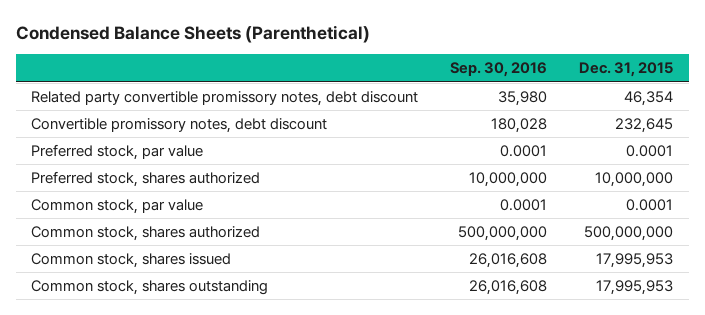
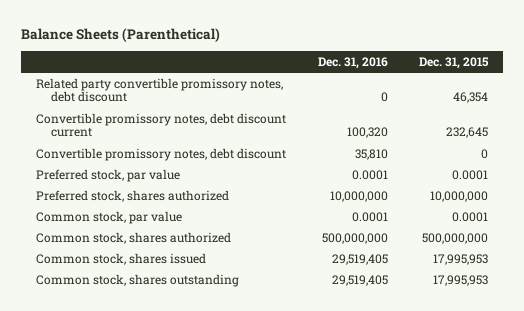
- Condensed Balance Sheets (Parenthetical)
+ Balance Sheets (Parenthetical)
- | Sep. 30, 2016 | Dec. 31, 2015
+ | Dec. 31, 2016 | Dec. 31, 2015
- Convertible promissory notes, debt discount | 180,028 | 232,645
+ Convertible promissory notes, debt discount current | 100,320 | 232,645
+ Convertible promissory notes, debt discount | 35,810 | 0

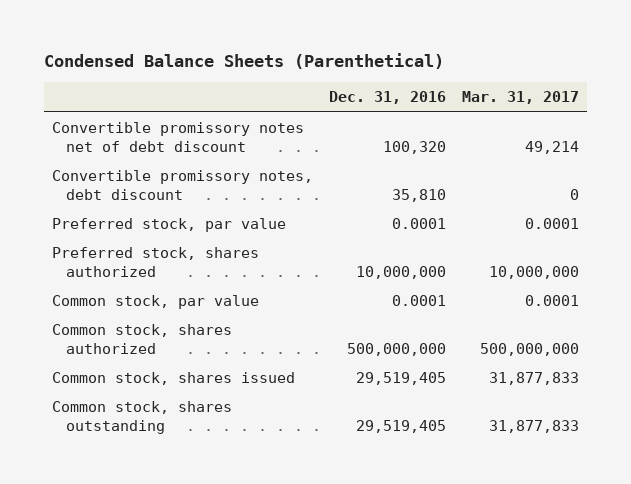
- Balance Sheets (Parenthetical)
+ Condensed Balance Sheets (Parenthetical)
- | Dec. 31, 2016 | Dec. 31, 2015
+ | Dec. 31, 2016 | Mar. 31, 2017
- Related party convertible promissory notes, debt discount | 0 | 46,354
- Convertible promissory notes, debt discount current | 100,320 | 232,645
+ Convertible promissory notes net of debt discount | 100,320 | 49,214

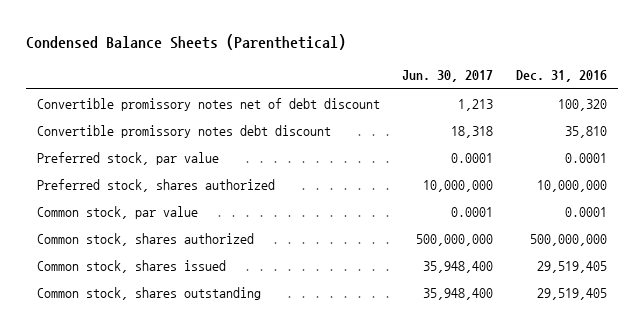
- | Dec. 31, 2016 | Mar. 31, 2017
+ | Jun. 30, 2017 | Dec. 31, 2016
- Convertible promissory notes, debt discount | 35,810 | 0
+ Convertible promissory notes debt discount | 18,318 | 35,810

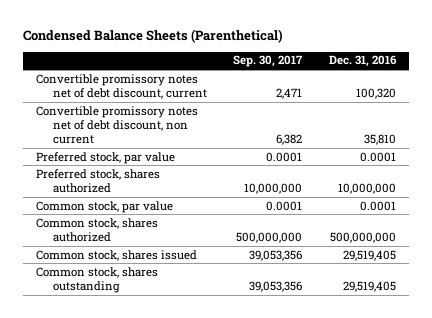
- | Jun. 30, 2017 | Dec. 31, 2016
+ | Sep. 30, 2017 | Dec. 31, 2016
- Convertible promissory notes net of debt discount | 1,213 | 100,320
- Convertible promissory notes debt discount | 18,318 | 35,810
+ Convertible promissory notes net of debt discount, current | 2,471 | 100,320
+ Convertible promissory notes net of debt discount, non current | 6,382 | 35,810

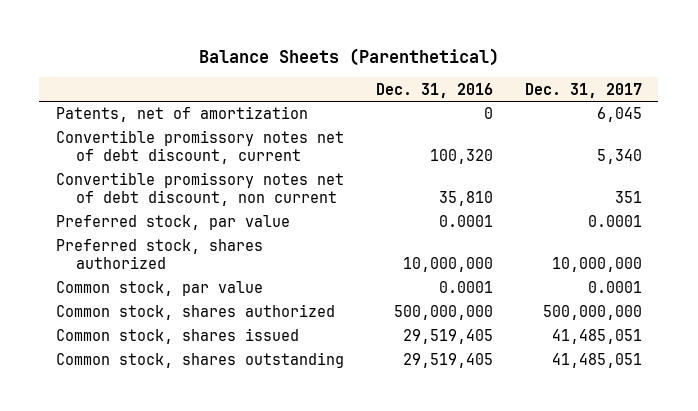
- Condensed Balance Sheets (Parenthetical)
+ Balance Sheets (Parenthetical)
- | Sep. 30, 2017 | Dec. 31, 2016
+ | Dec. 31, 2016 | Dec. 31, 2017
+ Patents, net of amortization | 0 | 6,045

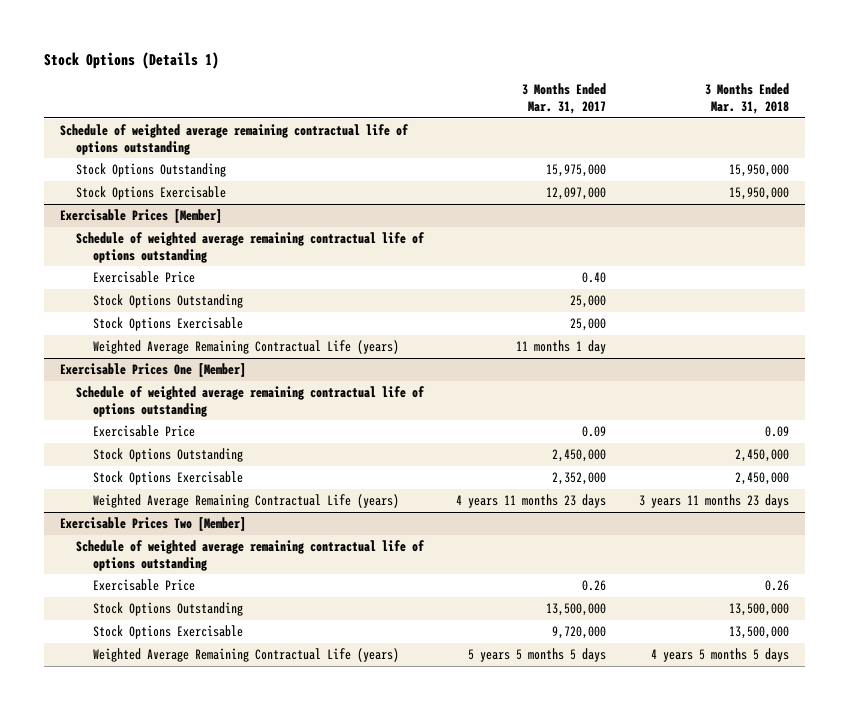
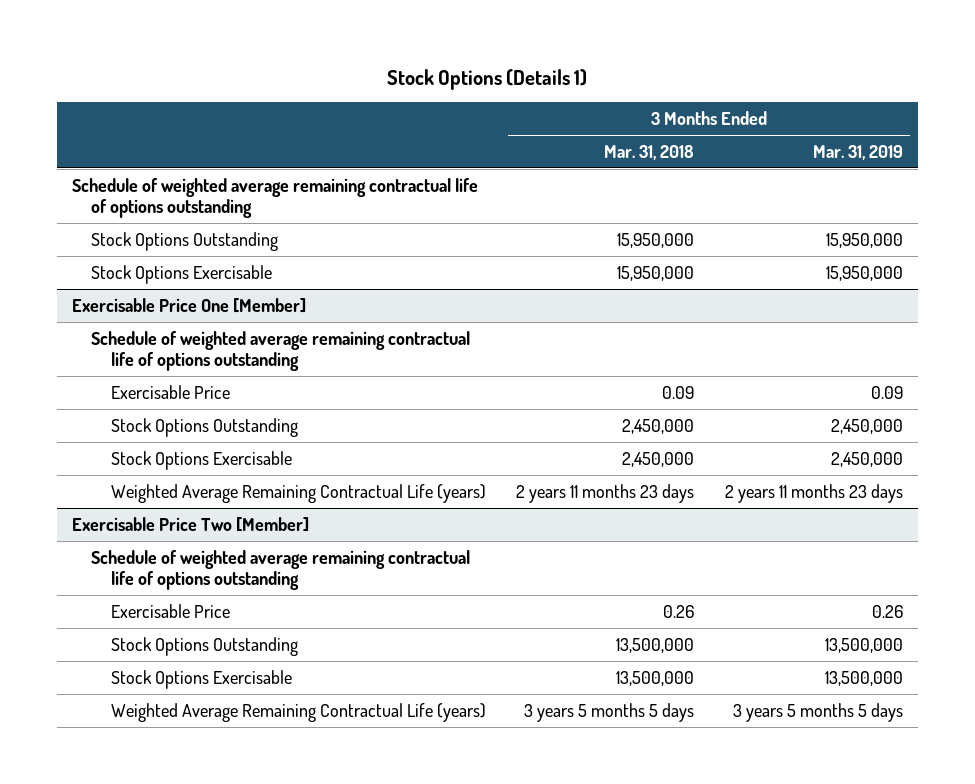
- | 3 Months Ended Mar. 31, 2017 | 3 Months Ended Mar. 31, 2018
+ | 3 Months Ended Mar. 31, 2018 | 3 Months Ended Mar. 31, 2019
- Exercisable Prices [Member]
- Schedule of weighted average remaining contractual life of options outstanding
- Exercisable Price | 0.40 |
- Stock Options Outstanding | 25,000 |
- Stock Options Exercisable | 25,000 |
- Weighted Average Remaining Contractual Life (years) | 11 months 1 day |
- Exercisable Prices One [Member]
+ Exercisable Price One [Member]
- Weighted Average Remaining Contractual Life (years) | 4 years 11 months 23 days | 3 years 11 months 23 days
- Exercisable Prices Two [Member]
+ Weighted Average Remaining Contractual Life (years) | 2 years 11 months 23 days | 2 years 11 months 23 days
+ Exercisable Price Two [Member]
- Weighted Average Remaining Contractual Life (years) | 5 years 5 months 5 days | 4 years 5 months 5 days
+ Weighted Average Remaining Contractual Life (years) | 3 years 5 months 5 days | 3 years 5 months 5 days

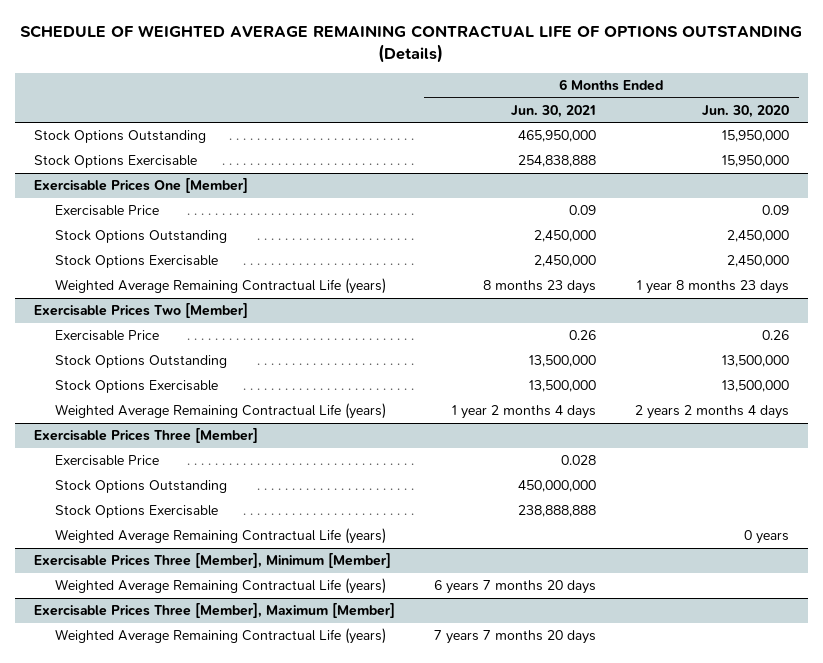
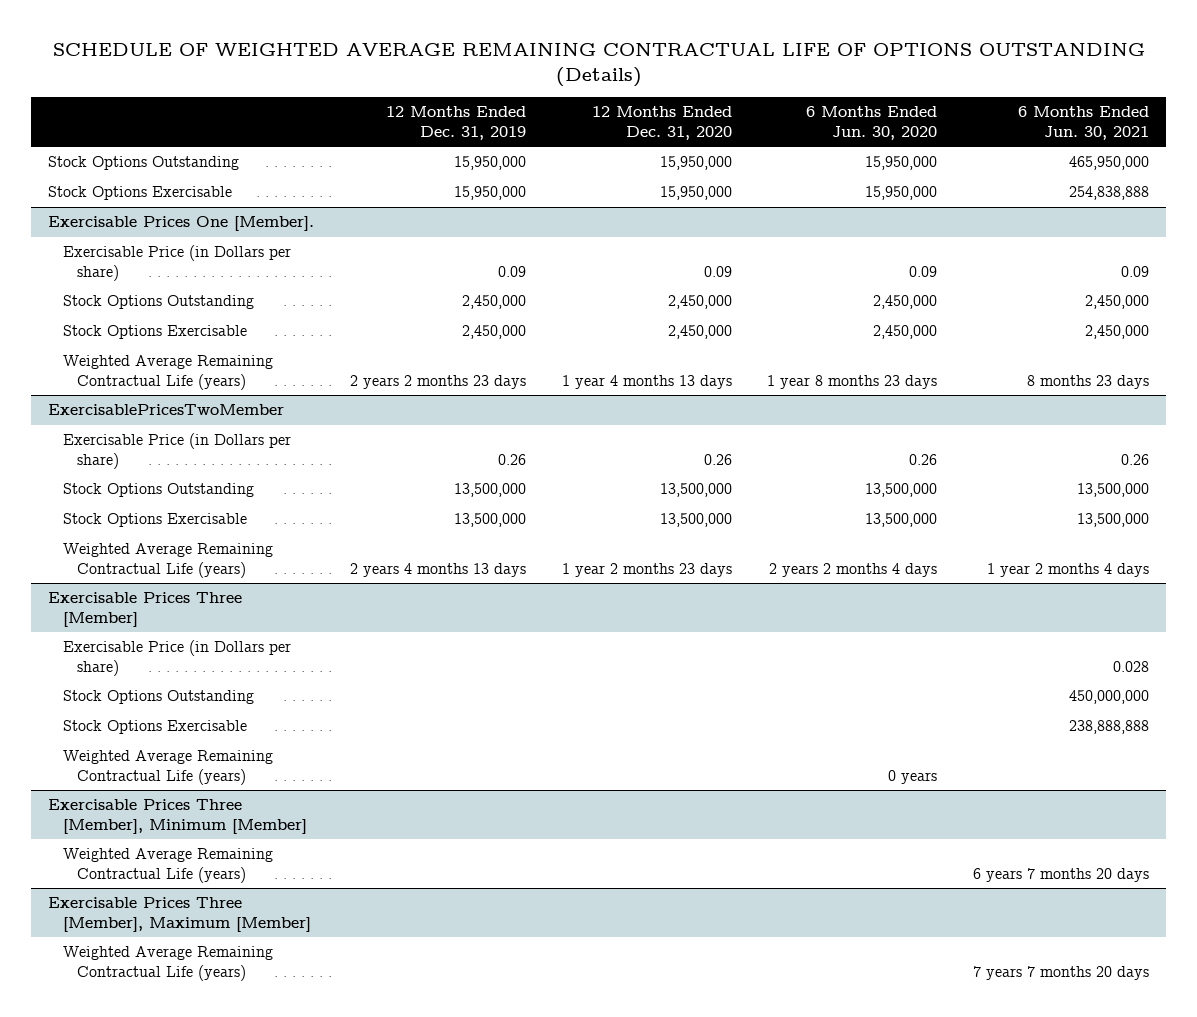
- | 6 Months Ended Jun. 30, 2021 | 6 Months Ended Jun. 30, 2020
+ | 12 Months Ended Dec. 31, 2019 | 12 Months Ended Dec. 31, 2020 | 6 Months Ended Jun. 30, 2020 | 6 Months Ended Jun. 30, 2021
- Exercisable Prices One [Member]
- Exercisable Price | 0.09 | 0.09
+ Exercisable Prices One [Member].
+ Exercisable Price (in Dollars per share) | 0.09 | 0.09 | 0.09 | 0.09
- Exercisable Prices Two [Member]
- Exercisable Price | 0.26 | 0.26
+ ExercisablePricesTwoMember
+ Exercisable Price (in Dollars per share) | 0.26 | 0.26 | 0.26 | 0.26
@ Exercisable Prices Three [Member]
- Exercisable Price | 0.028 |
+ Exercisable Price (in Dollars per share) | | | | 0.028

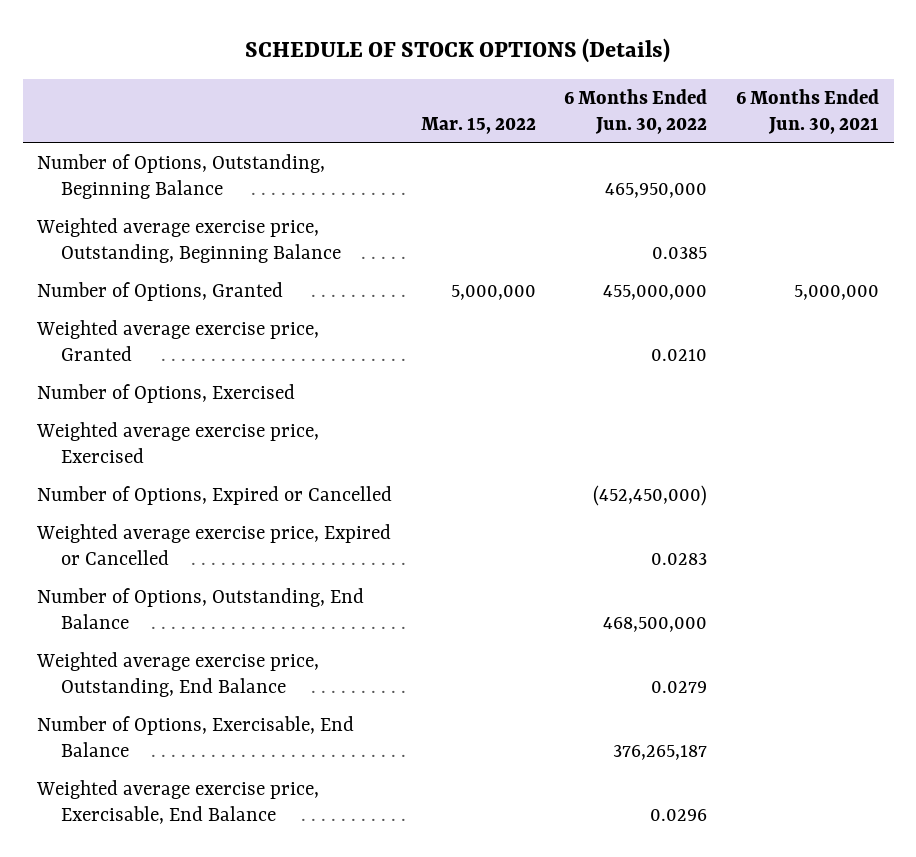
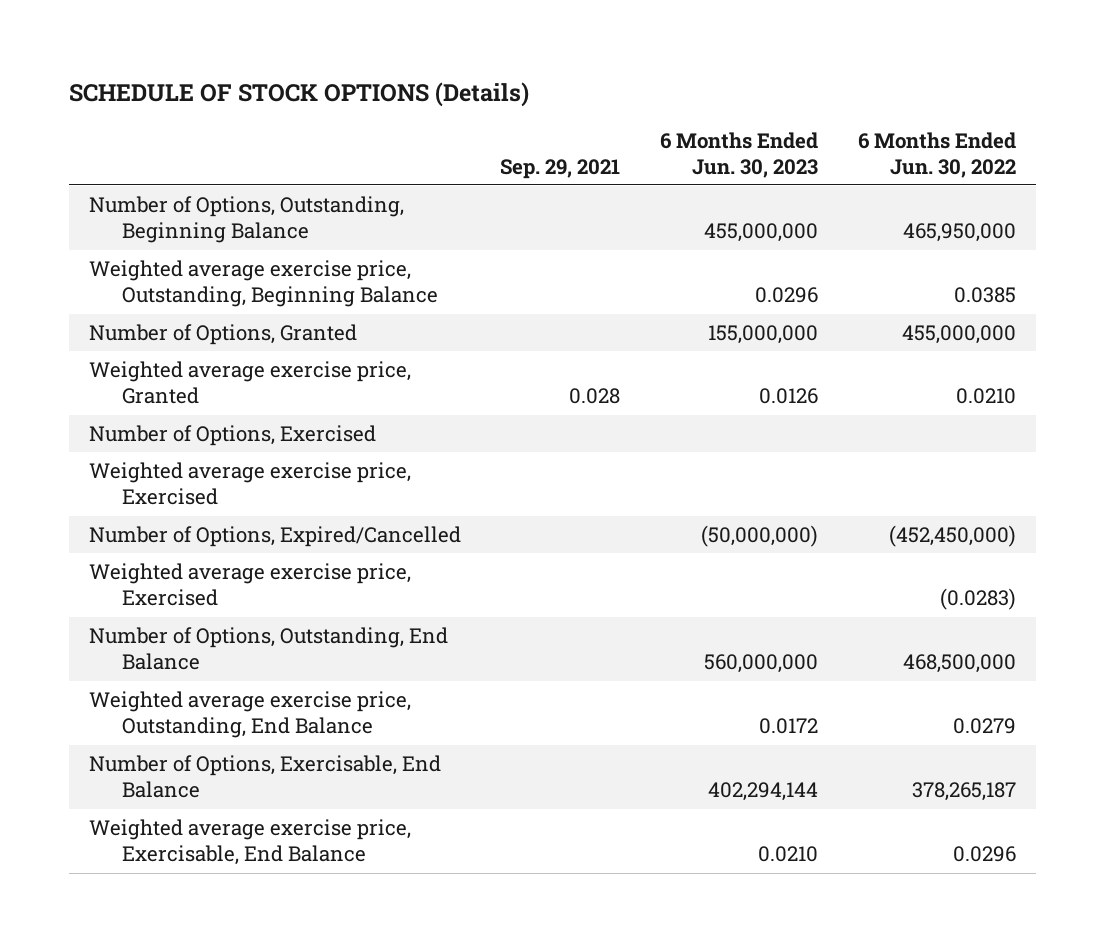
- | Mar. 15, 2022 | 6 Months Ended Jun. 30, 2022 | 6 Months Ended Jun. 30, 2021
+ | Sep. 29, 2021 | 6 Months Ended Jun. 30, 2023 | 6 Months Ended Jun. 30, 2022
- Number of Options, Expired or Cancelled | | (452,450,000) |
- Weighted average exercise price, Expired or Cancelled | | 0.0283 |
+ Number of Options, Expired/Cancelled | | (50,000,000) | (452,450,000)
+ Weighted average exercise price, Exercised | | | (0.0283)
- Number of Options, Exercisable, End Balance | | 376,265,187 |
+ Number of Options, Exercisable, End Balance | | 402,294,144 | 378,265,187

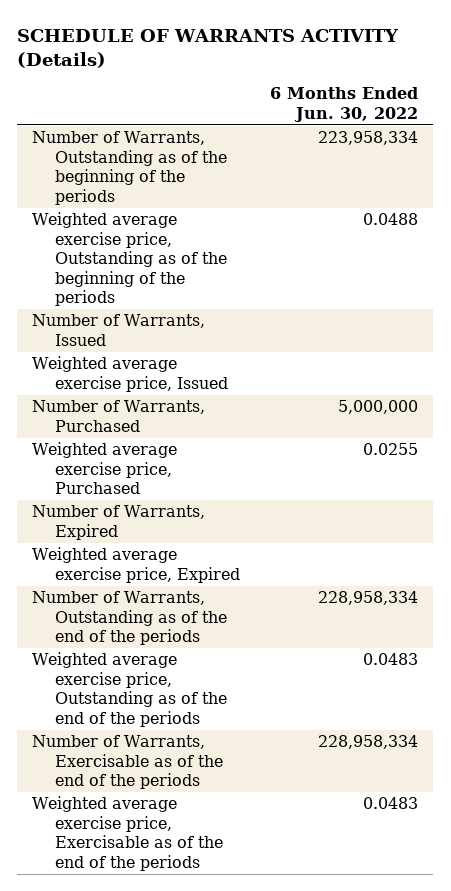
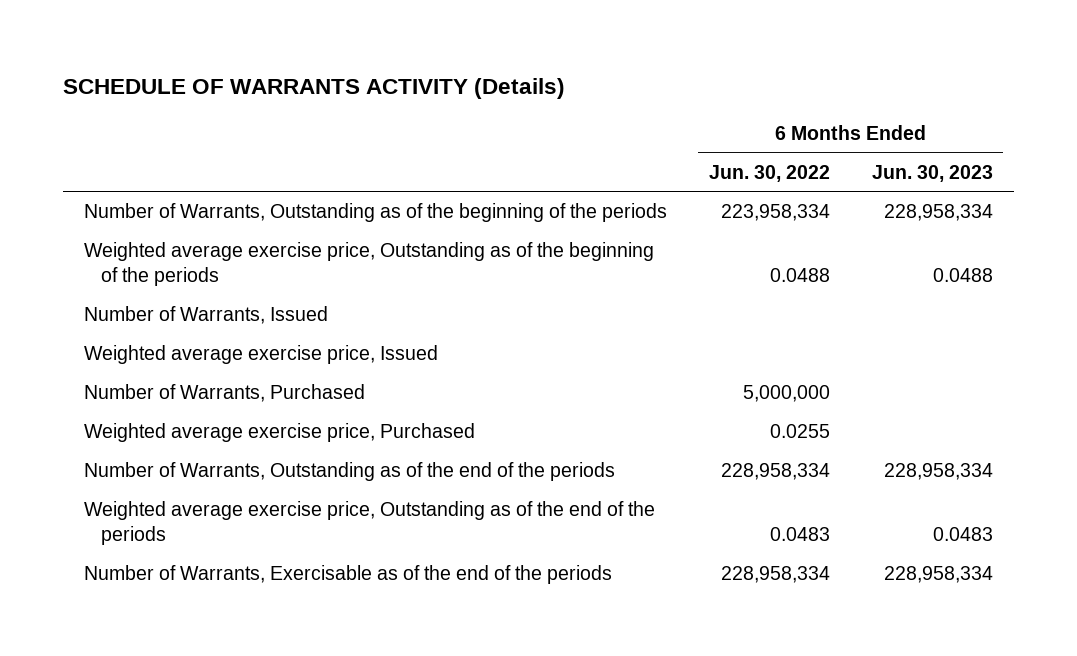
- | 6 Months Ended Jun. 30, 2022
+ | 6 Months Ended Jun. 30, 2022 | 6 Months Ended Jun. 30, 2023
- Number of Warrants, Expired
- Weighted average exercise price, Expired
- Weighted average exercise price, Exercisable as of the end of the periods | 0.0483

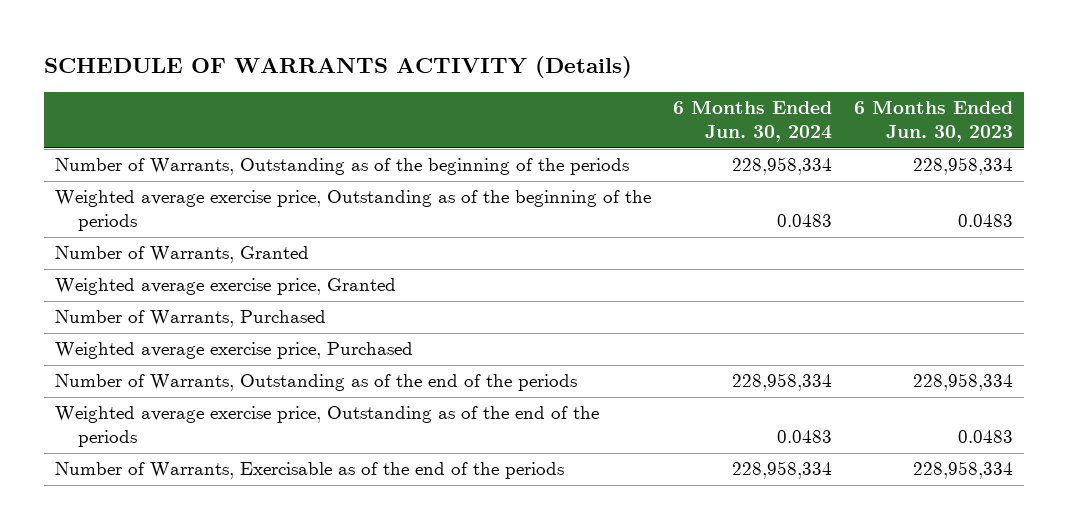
- | 6 Months Ended Jun. 30, 2022 | 6 Months Ended Jun. 30, 2023
+ | 6 Months Ended Jun. 30, 2024 | 6 Months Ended Jun. 30, 2023
- Weighted average exercise price, Outstanding as of the beginning of the periods | 0.0488 | 0.0488
- Number of Warrants, Issued
- Weighted average exercise price, Issued
+ Weighted average exercise price, Outstanding as of the beginning of the periods | 0.0483 | 0.0483
+ Number of Warrants, Granted
+ Weighted average exercise price, Granted

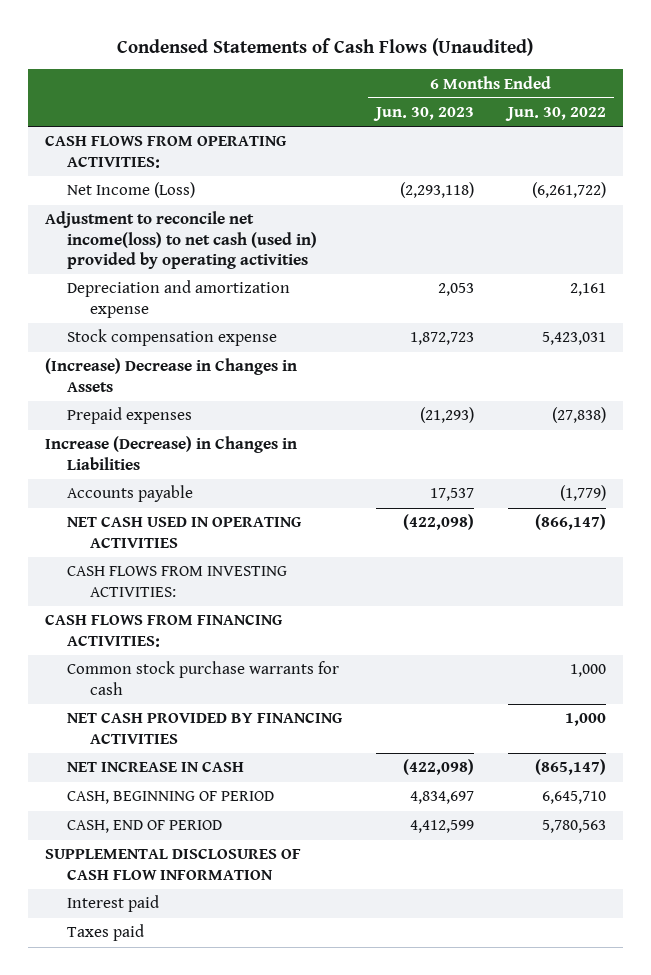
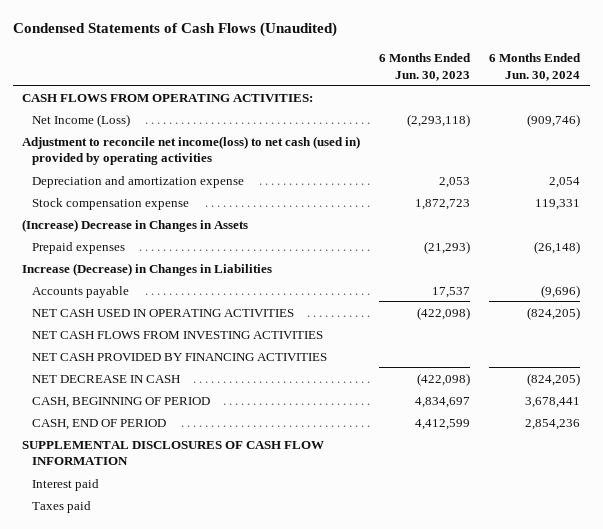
- | 6 Months Ended Jun. 30, 2023 | 6 Months Ended Jun. 30, 2022
+ | 6 Months Ended Jun. 30, 2023 | 6 Months Ended Jun. 30, 2024
- CASH FLOWS FROM INVESTING ACTIVITIES:
- CASH FLOWS FROM FINANCING ACTIVITIES:
- Common stock purchase warrants for cash | | 1,000
+ NET CASH FLOWS FROM INVESTING ACTIVITIES
- NET INCREASE IN CASH | (422,098) | (865,147)
+ NET DECREASE IN CASH | (422,098) | (824,205)

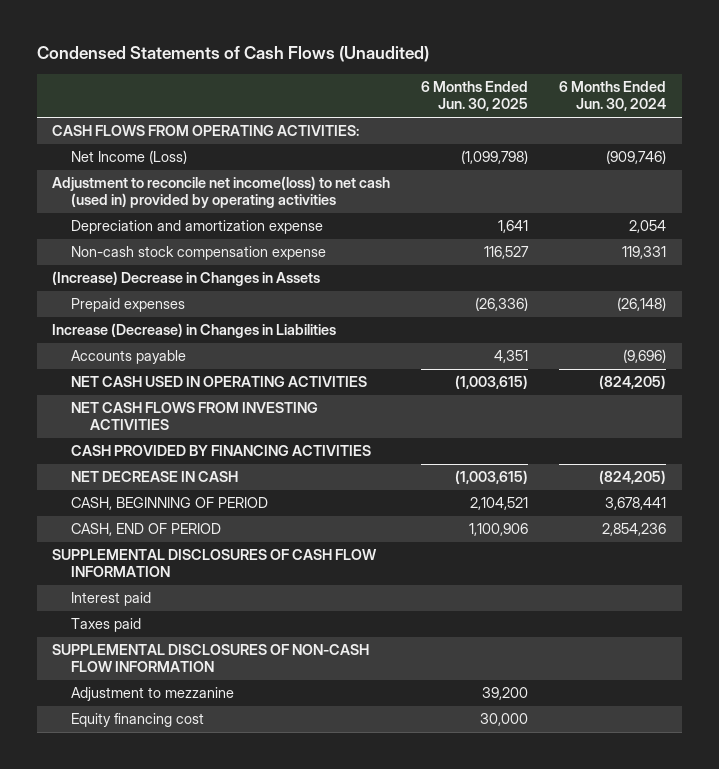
- | 6 Months Ended Jun. 30, 2023 | 6 Months Ended Jun. 30, 2024
+ | 6 Months Ended Jun. 30, 2025 | 6 Months Ended Jun. 30, 2024
- Stock compensation expense | 1,872,723 | 119,331
+ Non-cash stock compensation expense | 116,527 | 119,331
- NET CASH PROVIDED BY FINANCING ACTIVITIES
+ CASH PROVIDED BY FINANCING ACTIVITIES
+ SUPPLEMENTAL DISCLOSURES OF NON-CASH FLOW INFORMATION
+ Adjustment to mezzanine | 39,200 |
+ Equity financing cost | 30,000 |

